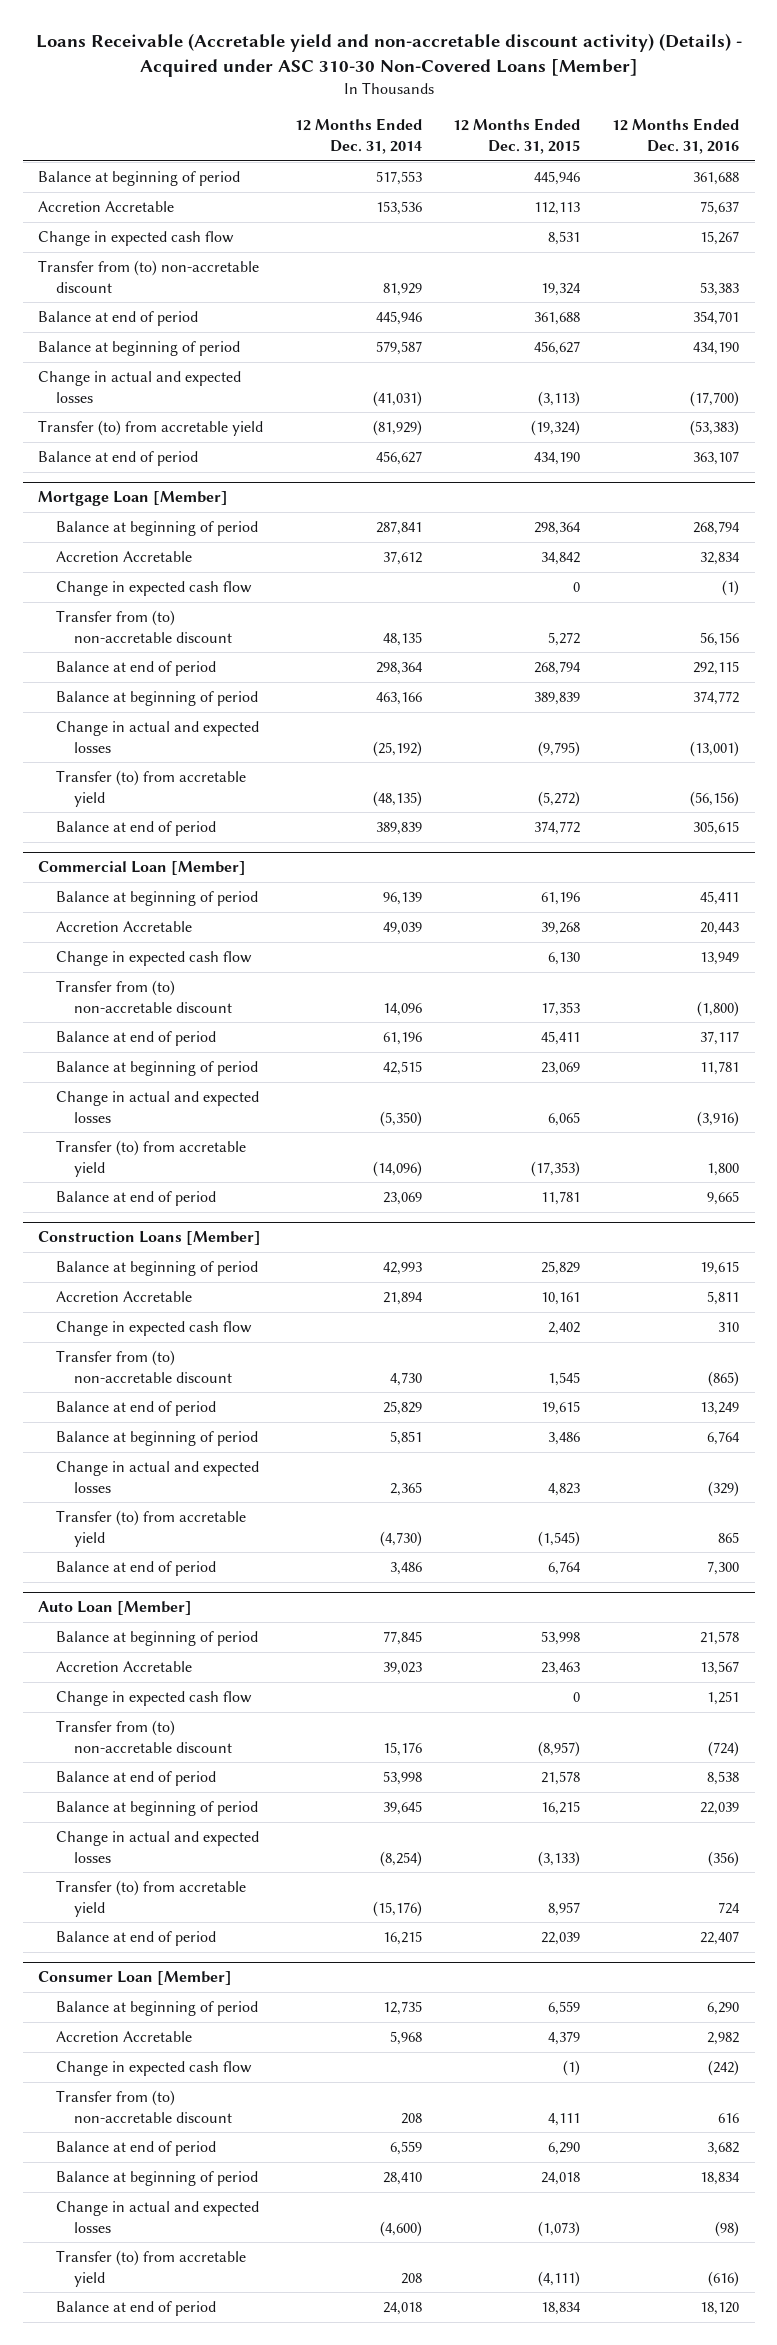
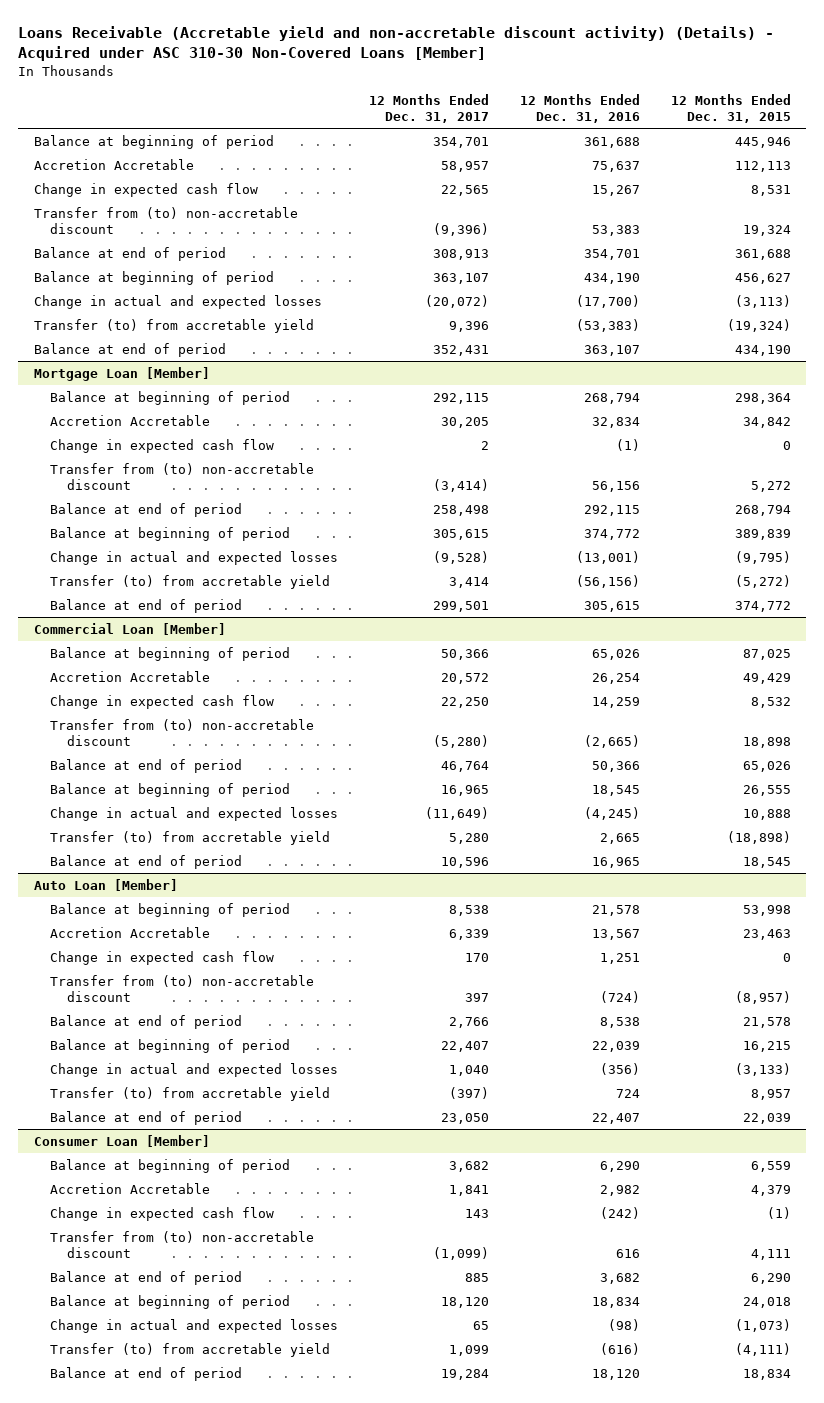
- | 12 Months Ended Dec. 31, 2014 | 12 Months Ended Dec. 31, 2015 | 12 Months Ended Dec. 31, 2016
+ | 12 Months Ended Dec. 31, 2017 | 12 Months Ended Dec. 31, 2016 | 12 Months Ended Dec. 31, 2015
@ Commercial Loan [Member]
- Balance at beginning of period | 96,139 | 61,196 | 45,411
- Accretion Accretable | 49,039 | 39,268 | 20,443
- Change in expected cash flow | | 6,130 | 13,949
- Transfer from (to) non-accretable discount | 14,096 | 17,353 | (1,800)
- Balance at end of period | 61,196 | 45,411 | 37,117
- Balance at beginning of period | 42,515 | 23,069 | 11,781
- Change in actual and expected losses | (5,350) | 6,065 | (3,916)
- Transfer (to) from accretable yield | (14,096) | (17,353) | 1,800
- Balance at end of period | 23,069 | 11,781 | 9,665
- Construction Loans [Member]
- Balance at beginning of period | 42,993 | 25,829 | 19,615
- Accretion Accretable | 21,894 | 10,161 | 5,811
- Change in expected cash flow | | 2,402 | 310
- Transfer from (to) non-accretable discount | 4,730 | 1,545 | (865)
- Balance at end of period | 25,829 | 19,615 | 13,249
- Balance at beginning of period | 5,851 | 3,486 | 6,764
- Change in actual and expected losses | 2,365 | 4,823 | (329)
- Transfer (to) from accretable yield | (4,730) | (1,545) | 865
- Balance at end of period | 3,486 | 6,764 | 7,300
@ Commercial Loan [Member]
+ Balance at beginning of period | 50,366 | 65,026 | 87,025
+ Accretion Accretable | 20,572 | 26,254 | 49,429
+ Change in expected cash flow | 22,250 | 14,259 | 8,532
+ Transfer from (to) non-accretable discount | (5,280) | (2,665) | 18,898
+ Balance at end of period | 46,764 | 50,366 | 65,026
+ Balance at beginning of period | 16,965 | 18,545 | 26,555
+ Change in actual and expected losses | (11,649) | (4,245) | 10,888
+ Transfer (to) from accretable yield | 5,280 | 2,665 | (18,898)
+ Balance at end of period | 10,596 | 16,965 | 18,545

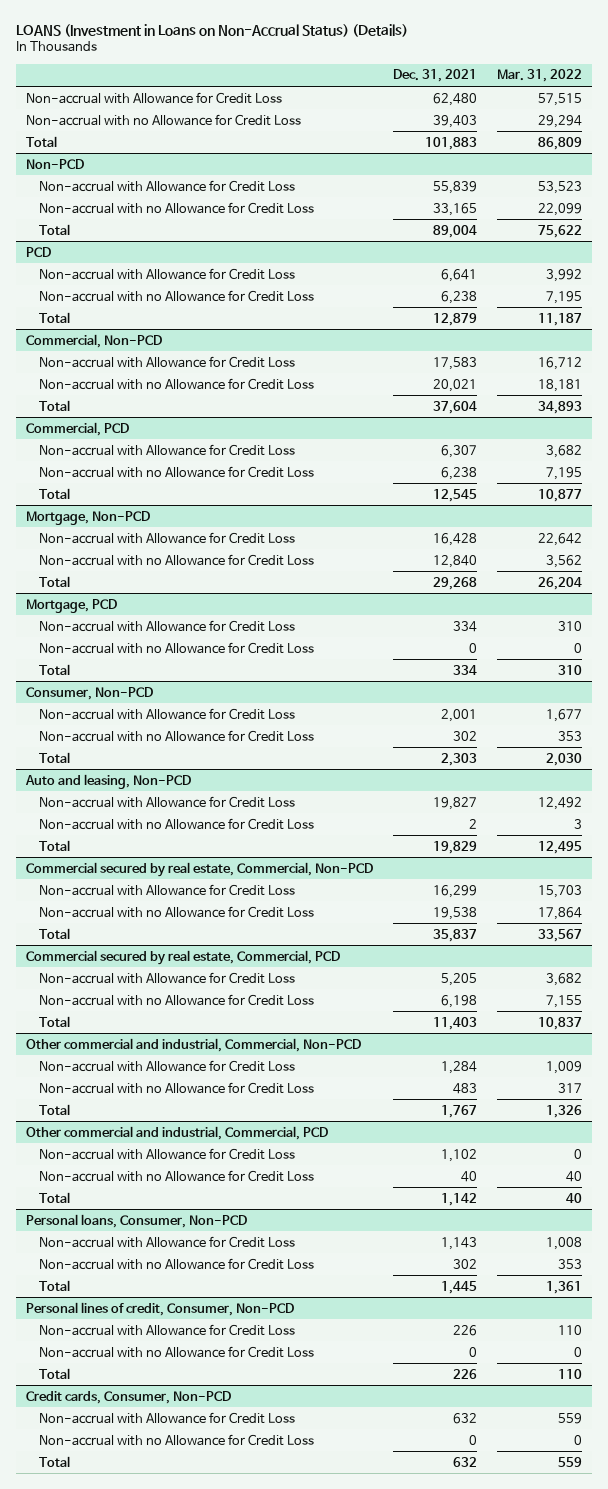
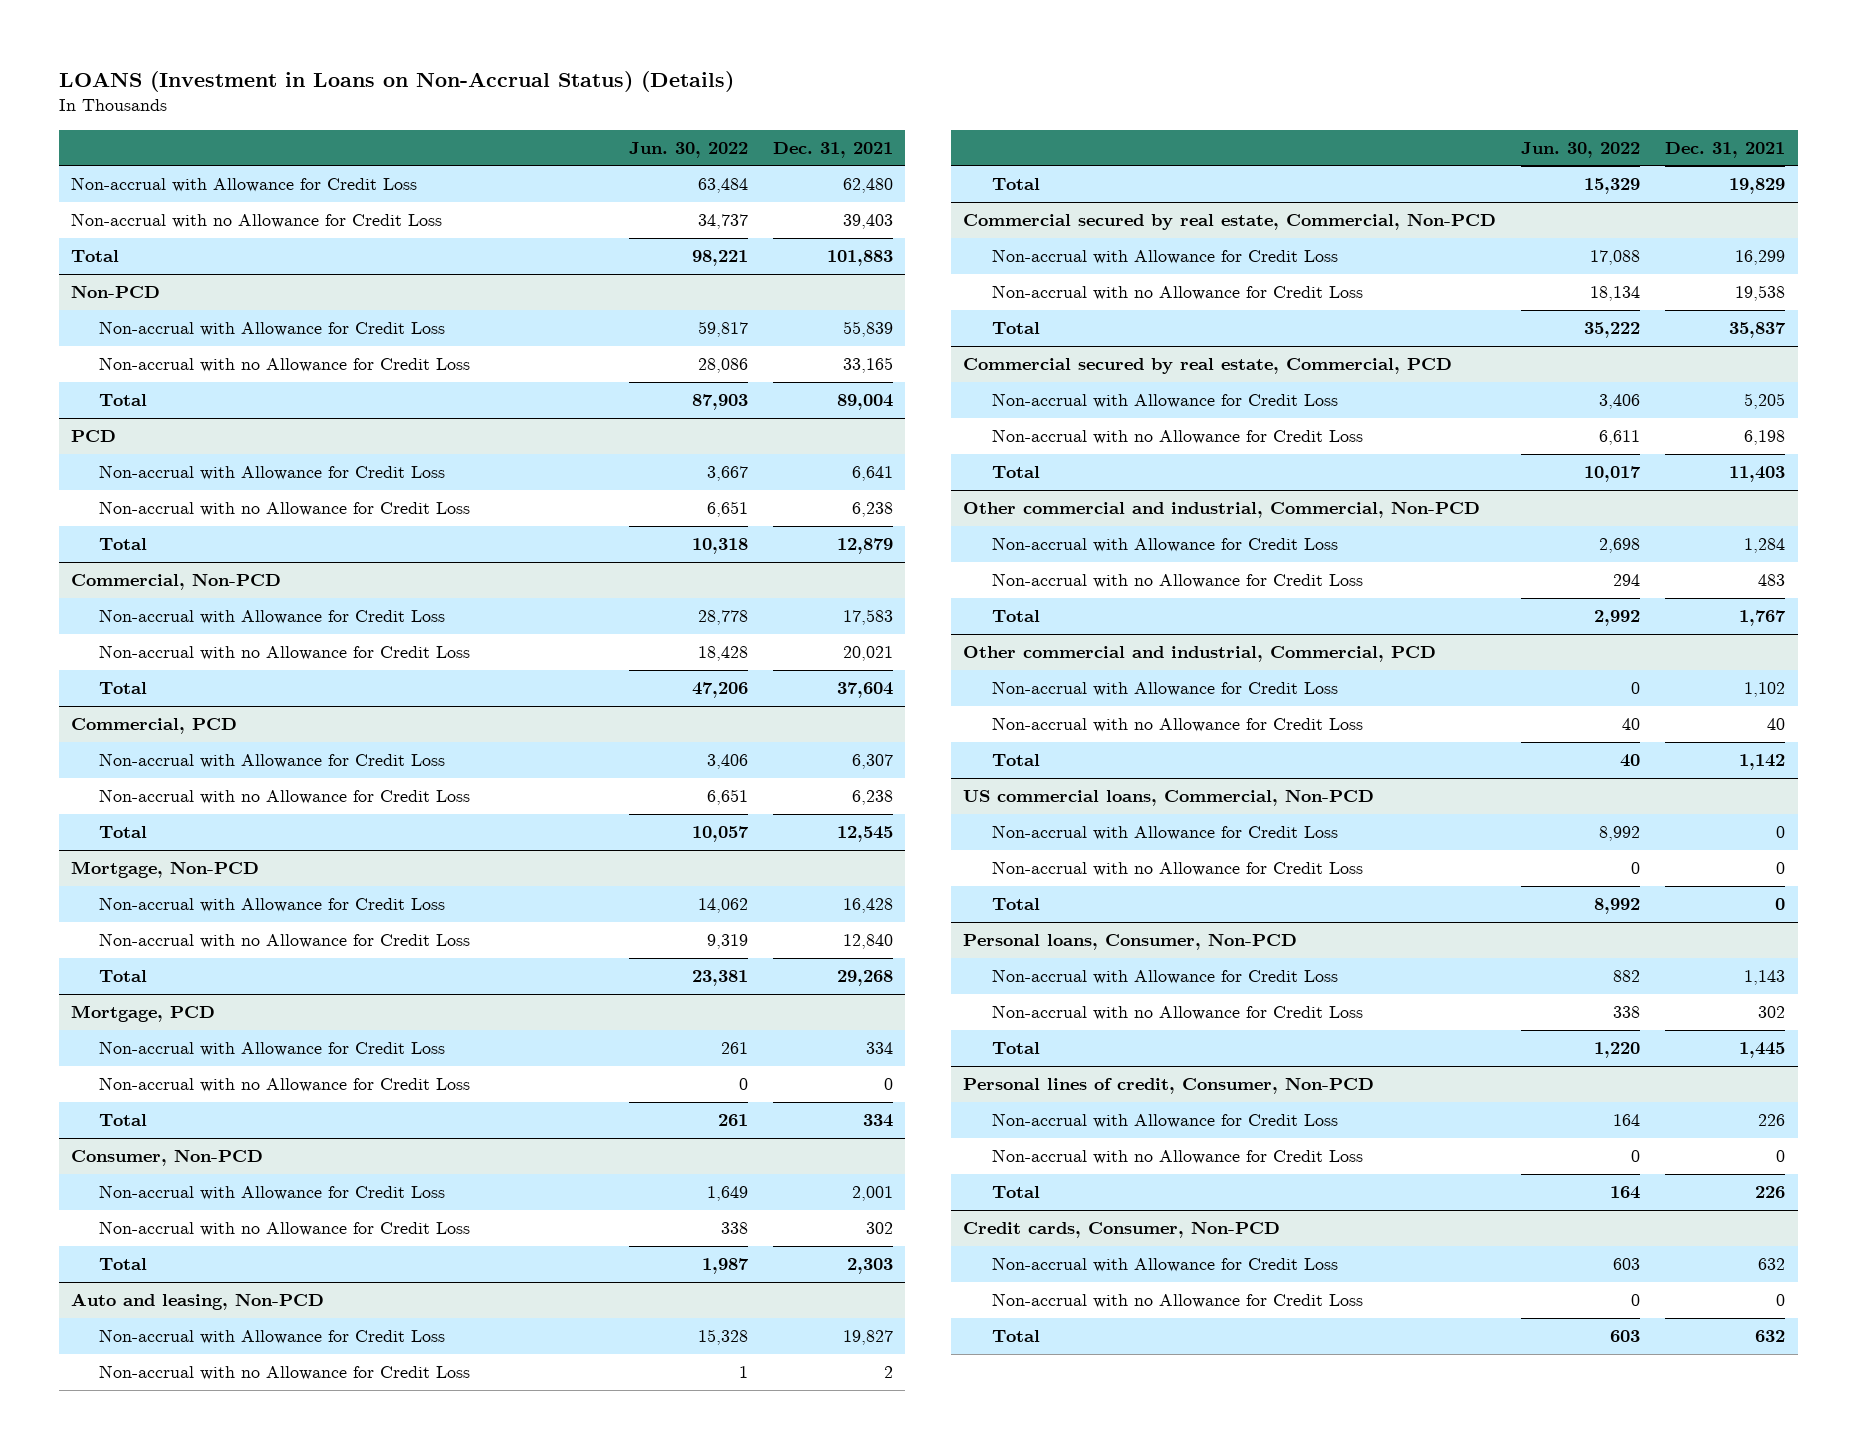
- | Dec. 31, 2021 | Mar. 31, 2022
+ | Jun. 30, 2022 | Dec. 31, 2021
+ US commercial loans, Commercial, Non-PCD
+ Non-accrual with Allowance for Credit Loss | 8,992 | 0
+ Non-accrual with no Allowance for Credit Loss | 0 | 0
+ Total | 8,992 | 0

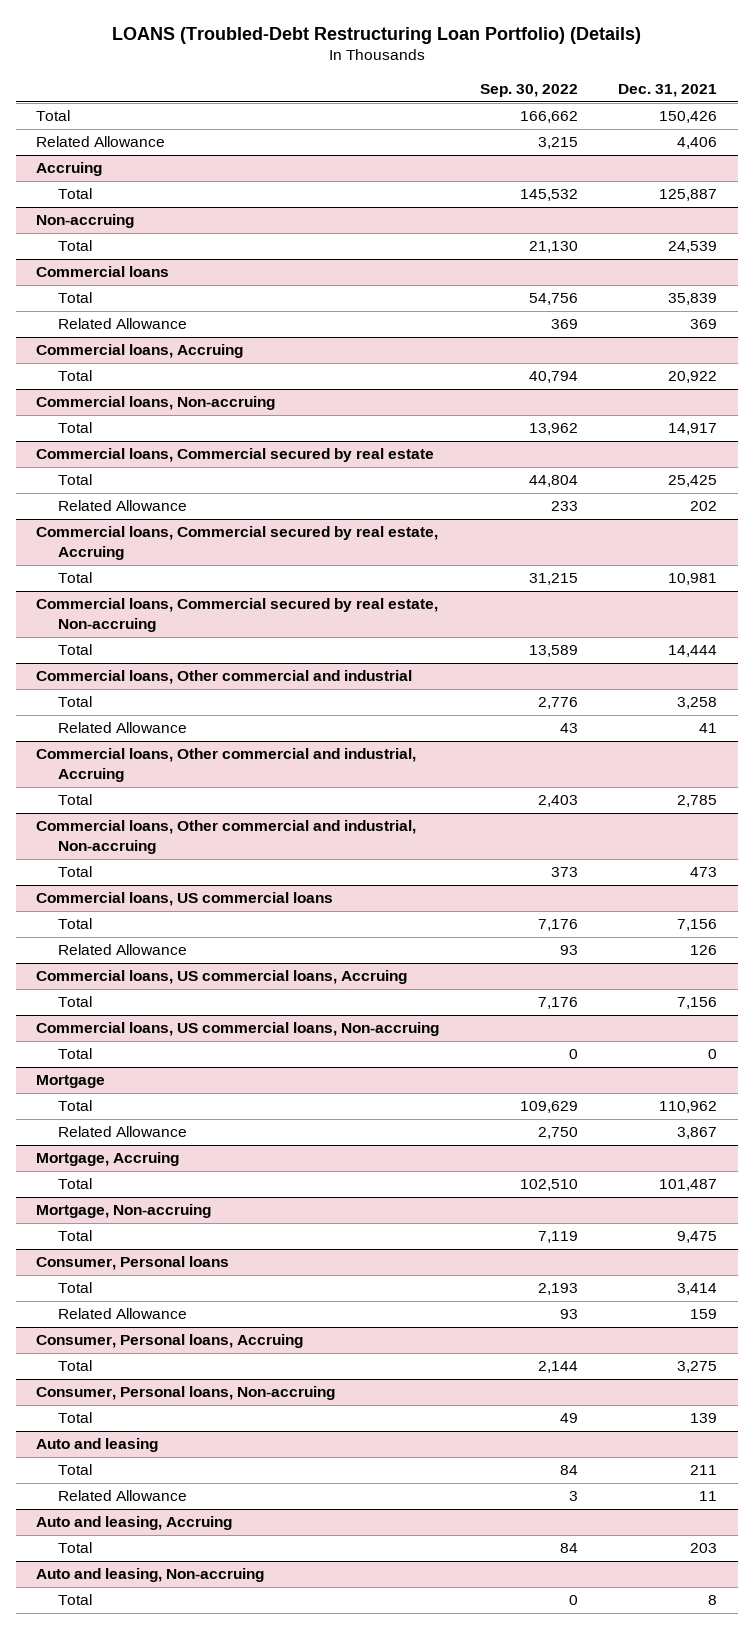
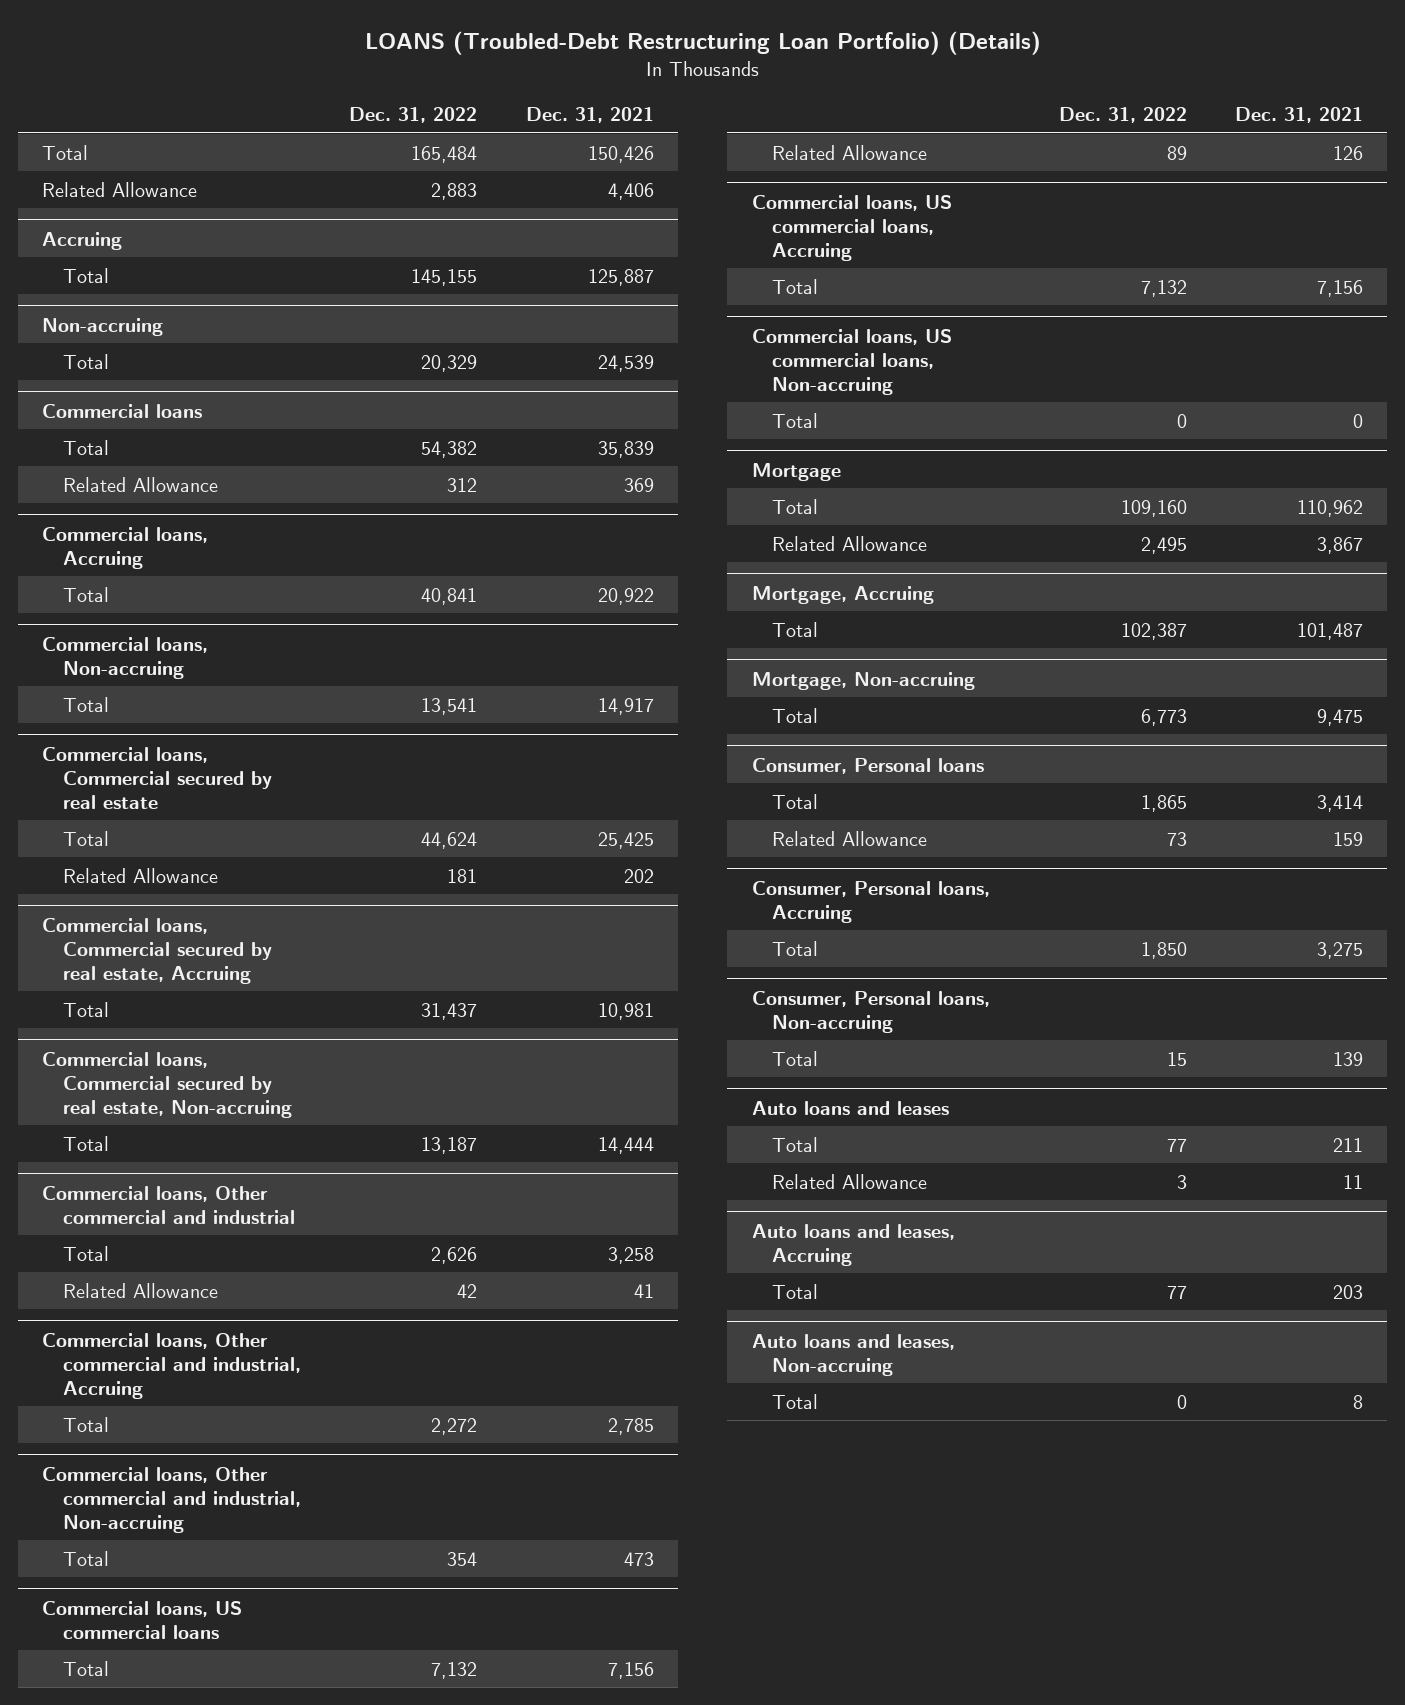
- | Sep. 30, 2022 | Dec. 31, 2021
+ | Dec. 31, 2022 | Dec. 31, 2021
- Auto and leasing
+ Auto loans and leases
- Auto and leasing, Accruing
+ Auto loans and leases, Accruing
- Auto and leasing, Non-accruing
+ Auto loans and leases, Non-accruing

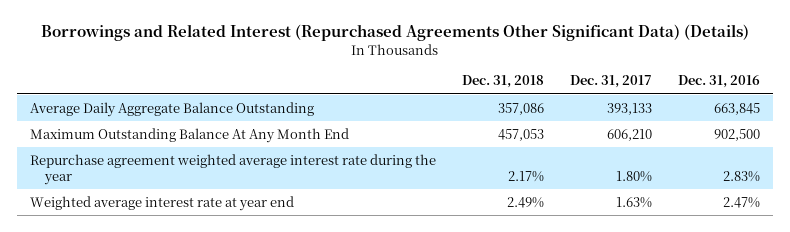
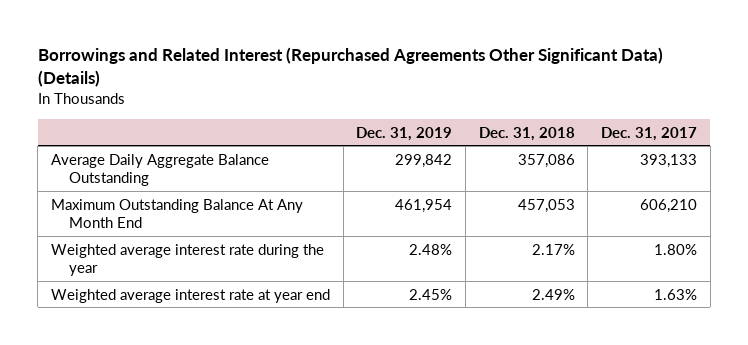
- | Dec. 31, 2018 | Dec. 31, 2017 | Dec. 31, 2016
+ | Dec. 31, 2019 | Dec. 31, 2018 | Dec. 31, 2017
- Repurchase agreement weighted average interest rate during the year | 2.17% | 1.80% | 2.83%
+ Weighted average interest rate during the year | 2.48% | 2.17% | 1.80%

